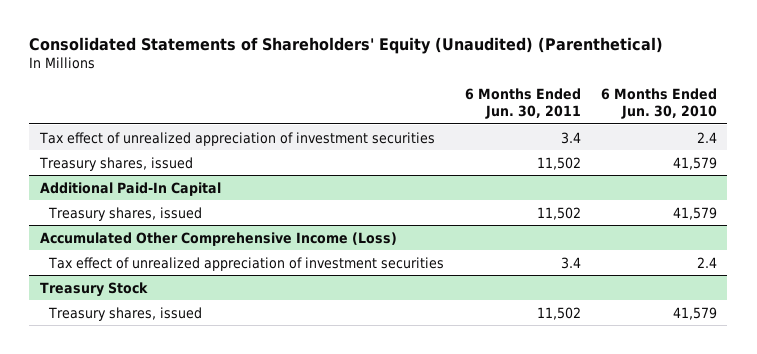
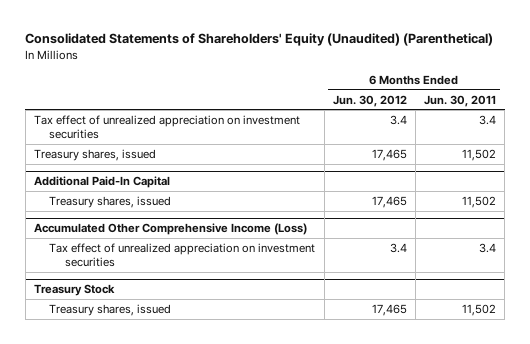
- | 6 Months Ended Jun. 30, 2011 | 6 Months Ended Jun. 30, 2010
+ | 6 Months Ended Jun. 30, 2012 | 6 Months Ended Jun. 30, 2011
- Tax effect of unrealized appreciation of investment securities | 3.4 | 2.4
+ Tax effect of unrealized appreciation on investment securities | 3.4 | 3.4
@ Accumulated Other Comprehensive Income (Loss)
- Tax effect of unrealized appreciation of investment securities | 3.4 | 2.4
+ Tax effect of unrealized appreciation on investment securities | 3.4 | 3.4

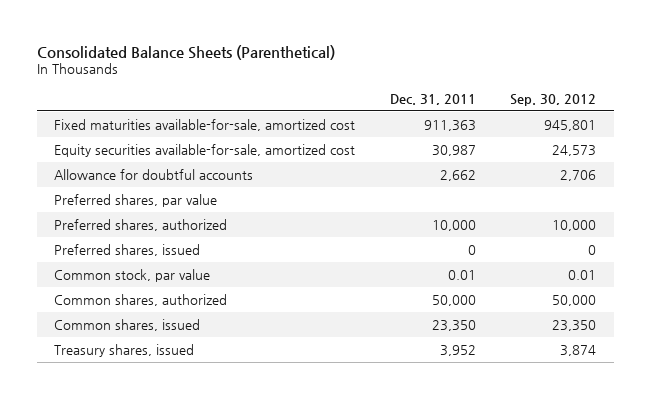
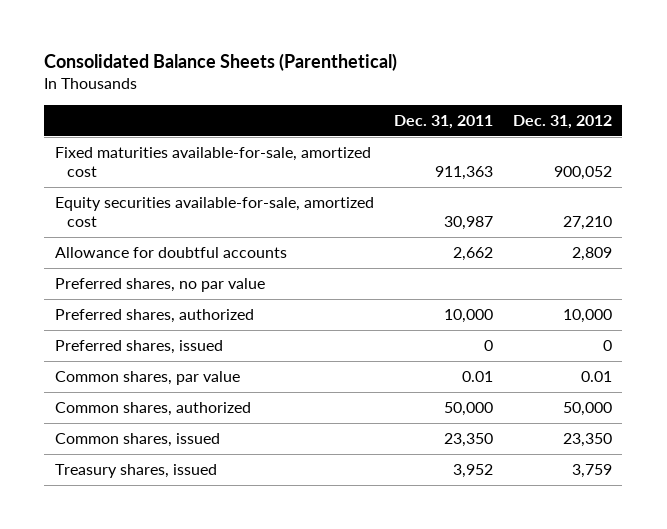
- | Dec. 31, 2011 | Sep. 30, 2012
+ | Dec. 31, 2011 | Dec. 31, 2012
- Preferred shares, par value
+ Preferred shares, no par value
- Common stock, par value | 0.01 | 0.01
+ Common shares, par value | 0.01 | 0.01

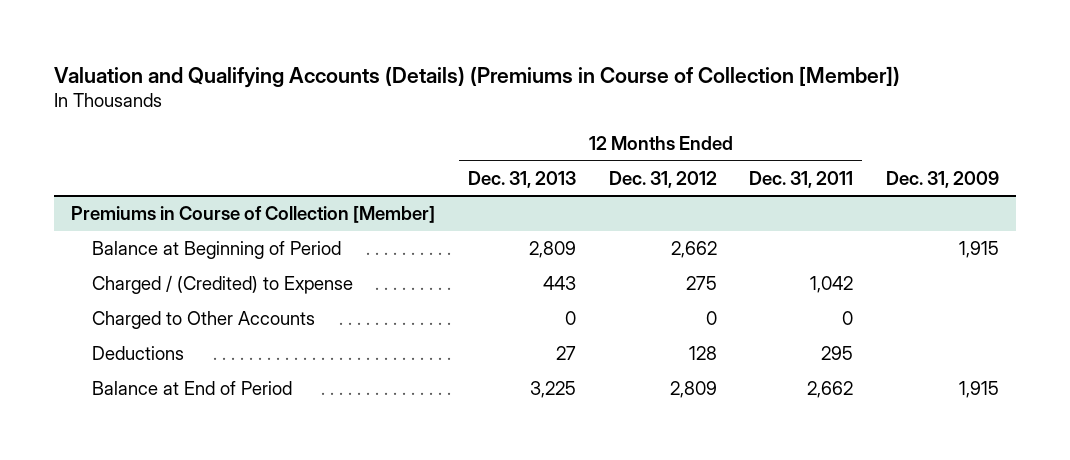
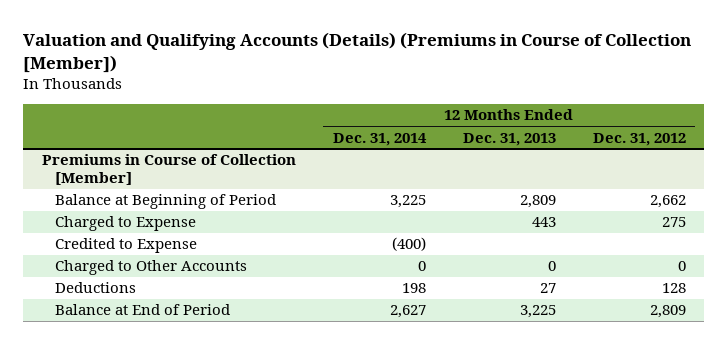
- | 12 Months Ended Dec. 31, 2013 | 12 Months Ended Dec. 31, 2012 | 12 Months Ended Dec. 31, 2011 | Dec. 31, 2009
+ | 12 Months Ended Dec. 31, 2014 | 12 Months Ended Dec. 31, 2013 | 12 Months Ended Dec. 31, 2012
@ Premiums in Course of Collection [Member]
- Charged / (Credited) to Expense | 443 | 275 | 1,042 |
+ Charged to Expense | | 443 | 275
+ Credited to Expense | (400) | |

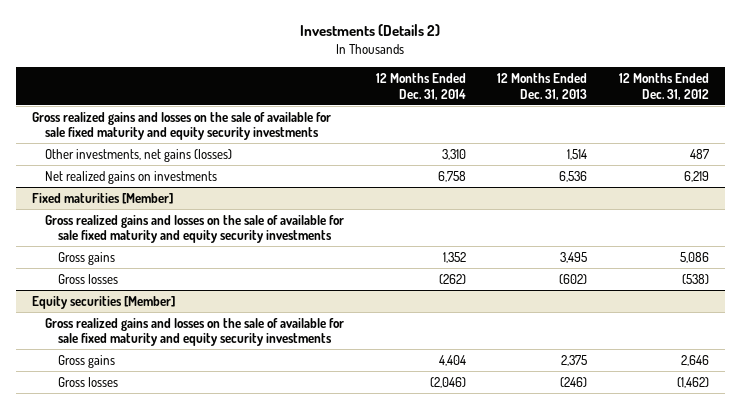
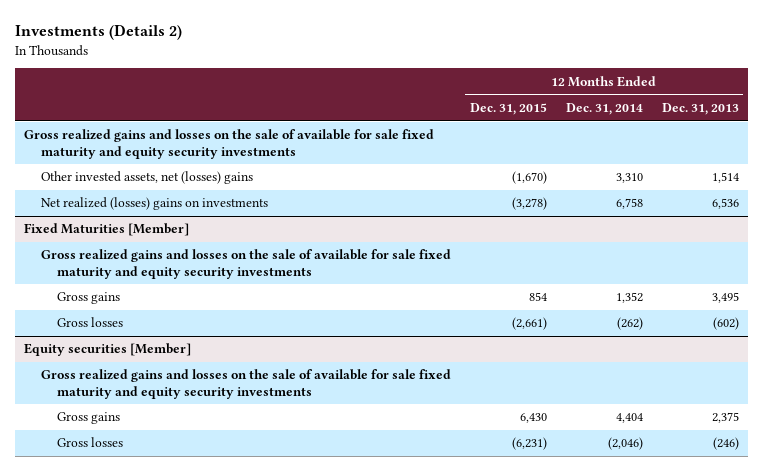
- | 12 Months Ended Dec. 31, 2014 | 12 Months Ended Dec. 31, 2013 | 12 Months Ended Dec. 31, 2012
+ | 12 Months Ended Dec. 31, 2015 | 12 Months Ended Dec. 31, 2014 | 12 Months Ended Dec. 31, 2013
- Other investments, net gains (losses) | 3,310 | 1,514 | 487
- Net realized gains on investments | 6,758 | 6,536 | 6,219
- Fixed maturities [Member]
+ Other invested assets, net (losses) gains | (1,670) | 3,310 | 1,514
+ Net realized (losses) gains on investments | (3,278) | 6,758 | 6,536
+ Fixed Maturities [Member]

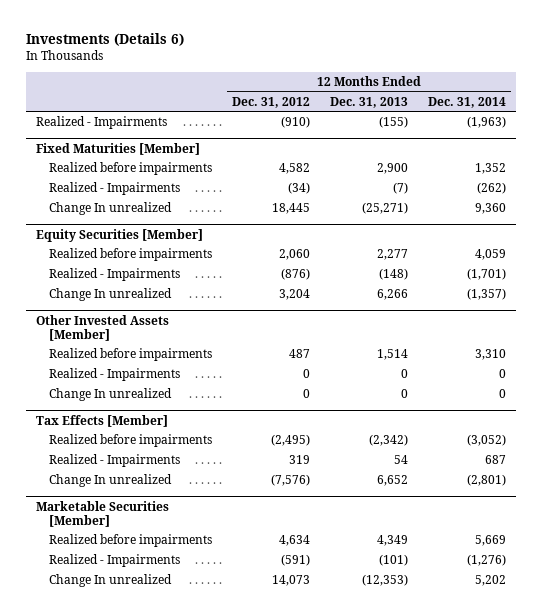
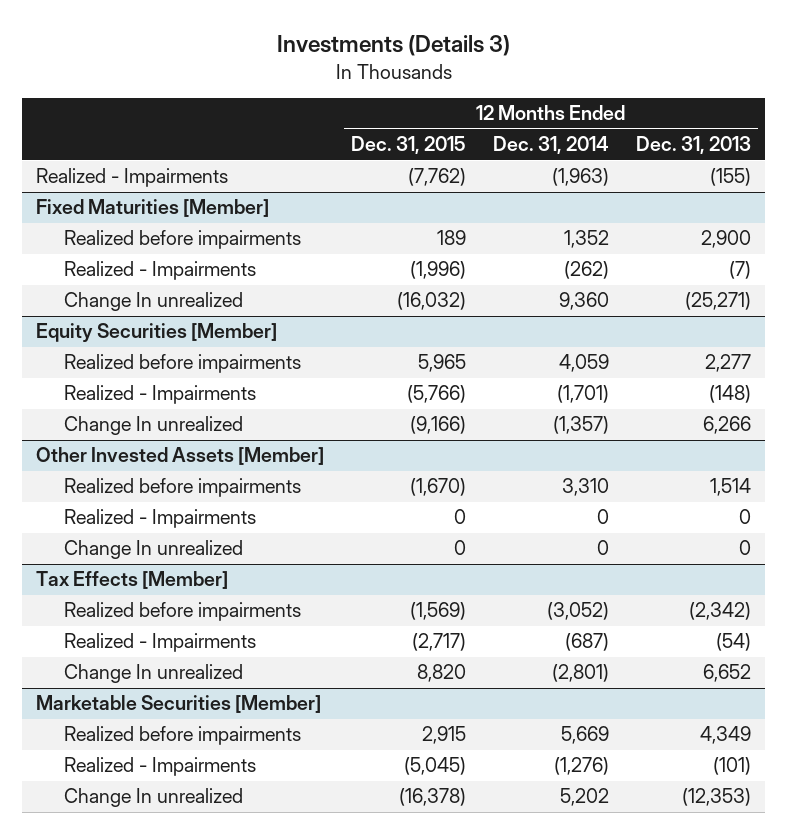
- Investments (Details 6)
+ Investments (Details 3)
- | 12 Months Ended Dec. 31, 2012 | 12 Months Ended Dec. 31, 2013 | 12 Months Ended Dec. 31, 2014
+ | 12 Months Ended Dec. 31, 2015 | 12 Months Ended Dec. 31, 2014 | 12 Months Ended Dec. 31, 2013
@ Tax Effects [Member]
- Realized - Impairments | 319 | 54 | 687
+ Realized - Impairments | (2,717) | (687) | (54)

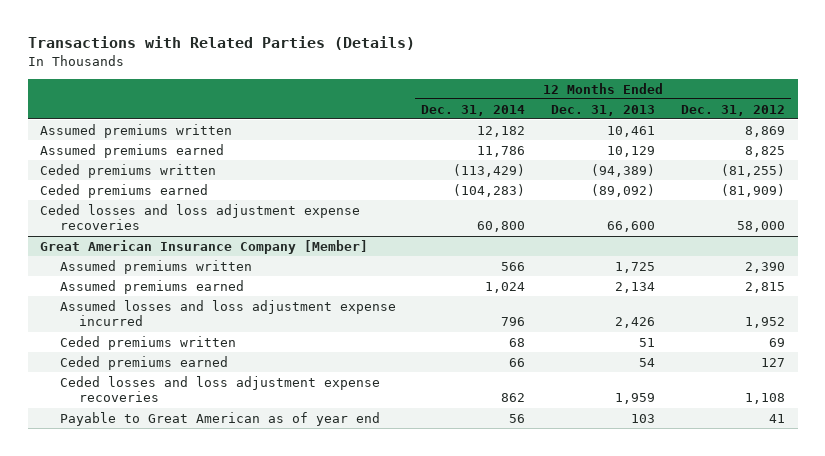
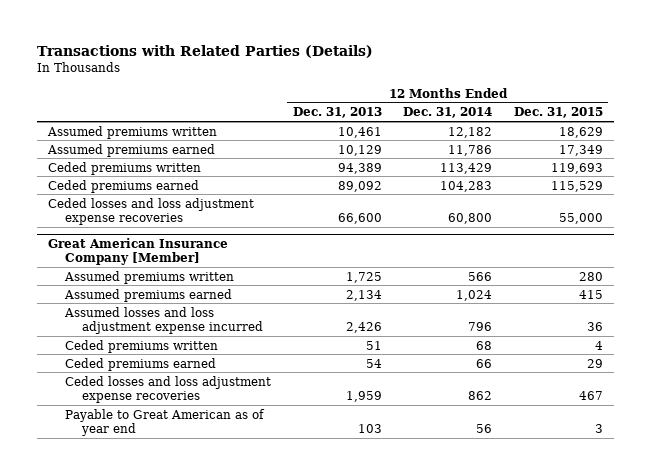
- | 12 Months Ended Dec. 31, 2014 | 12 Months Ended Dec. 31, 2013 | 12 Months Ended Dec. 31, 2012
+ | 12 Months Ended Dec. 31, 2013 | 12 Months Ended Dec. 31, 2014 | 12 Months Ended Dec. 31, 2015
- Ceded premiums written | (113,429) | (94,389) | (81,255)
- Ceded premiums earned | (104,283) | (89,092) | (81,909)
+ Ceded premiums written | 94,389 | 113,429 | 119,693
+ Ceded premiums earned | 89,092 | 104,283 | 115,529

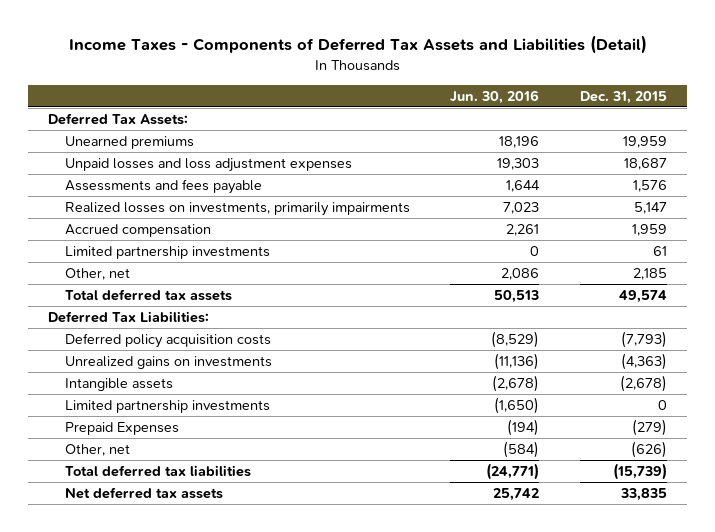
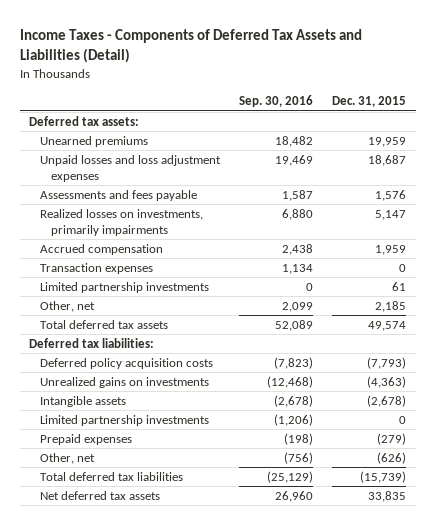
- | Jun. 30, 2016 | Dec. 31, 2015
+ | Sep. 30, 2016 | Dec. 31, 2015
- Deferred Tax Assets:
+ Deferred tax assets:
+ Transaction expenses | 1,134 | 0
- Deferred Tax Liabilities:
+ Deferred tax liabilities:
- Prepaid Expenses | (194) | (279)
+ Prepaid expenses | (198) | (279)

